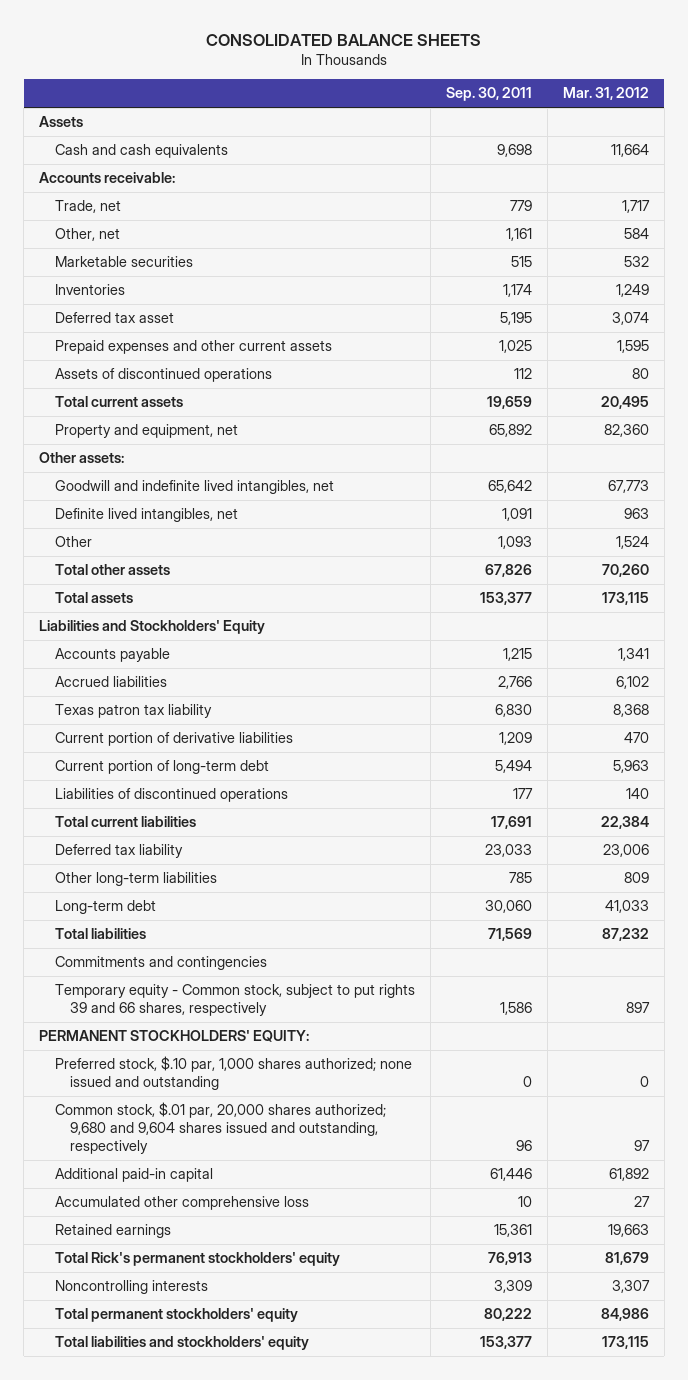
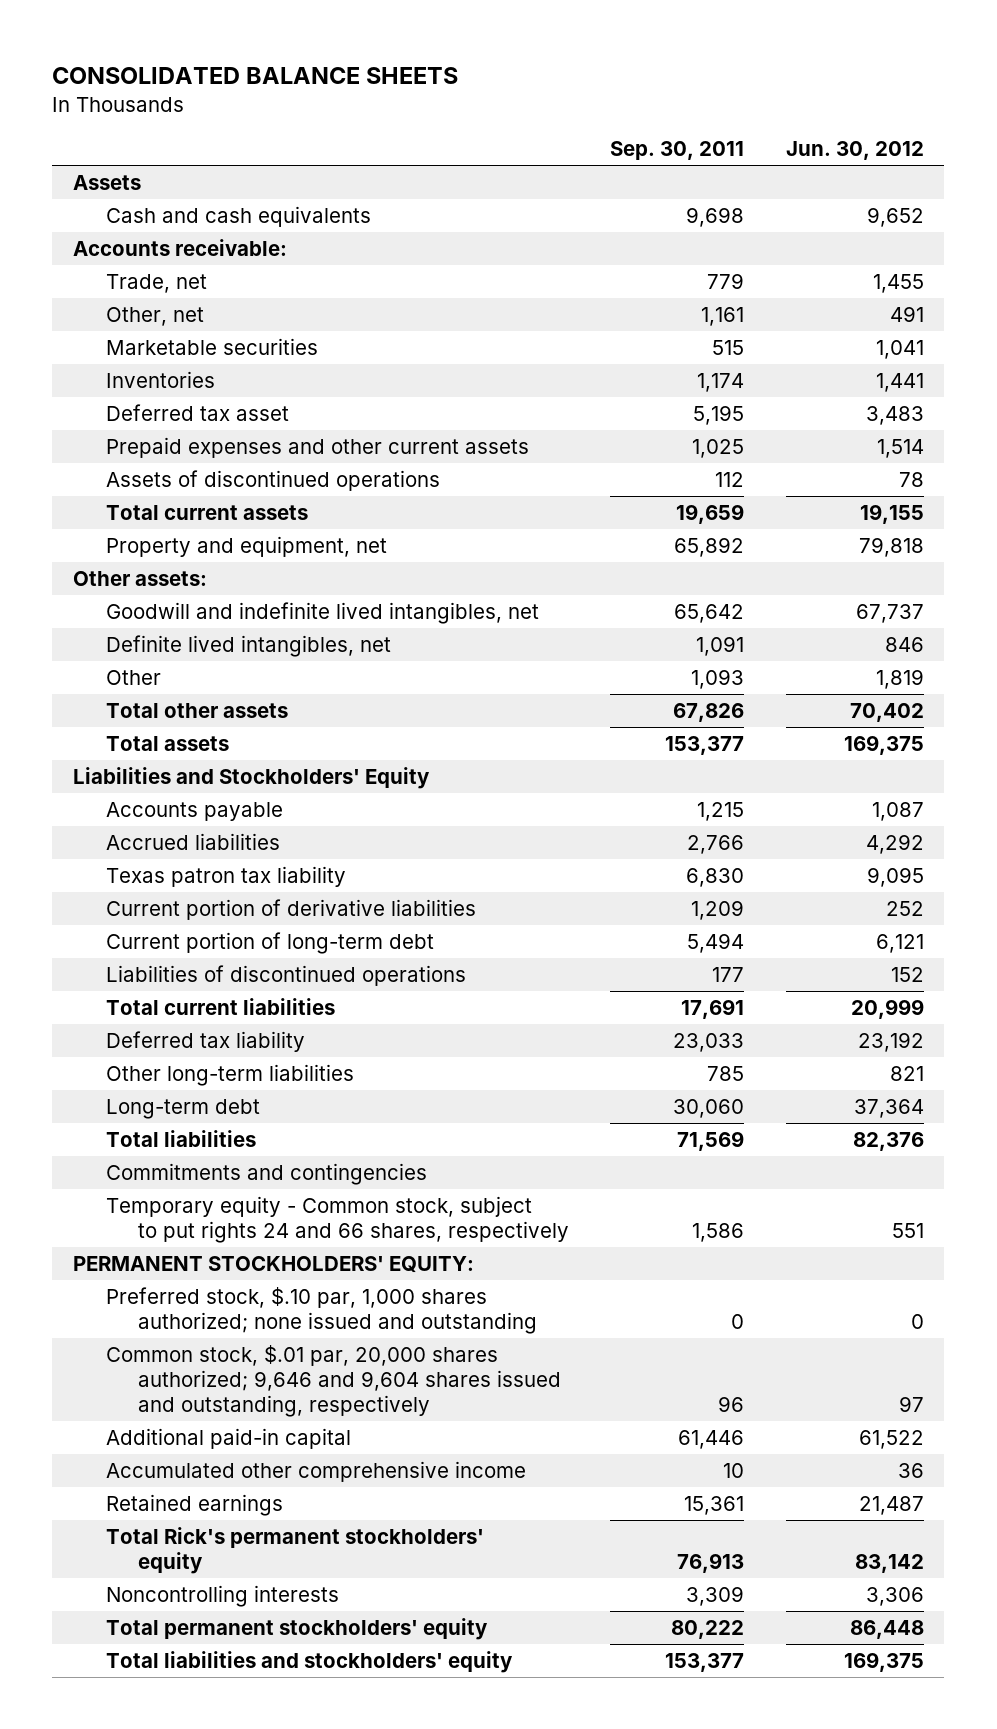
- | Sep. 30, 2011 | Mar. 31, 2012
+ | Sep. 30, 2011 | Jun. 30, 2012
- Temporary equity - Common stock, subject to put rights 39 and 66 shares, respectively | 1,586 | 897
+ Temporary equity - Common stock, subject to put rights 24 and 66 shares, respectively | 1,586 | 551
- Common stock, $.01 par, 20,000 shares authorized; 9,680 and 9,604 shares issued and outstanding, respectively | 96 | 97
+ Common stock, $.01 par, 20,000 shares authorized; 9,646 and 9,604 shares issued and outstanding, respectively | 96 | 97
- Accumulated other comprehensive loss | 10 | 27
+ Accumulated other comprehensive income | 10 | 36

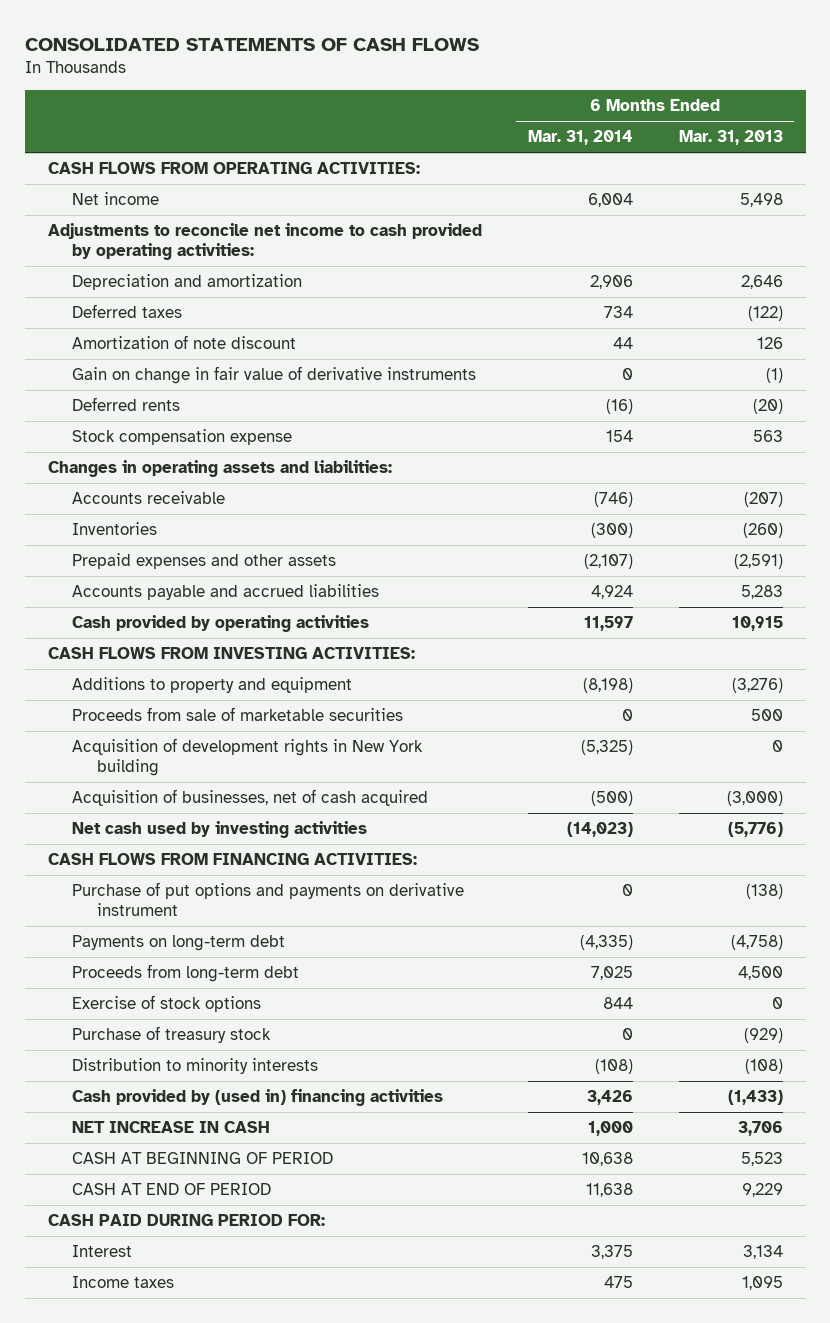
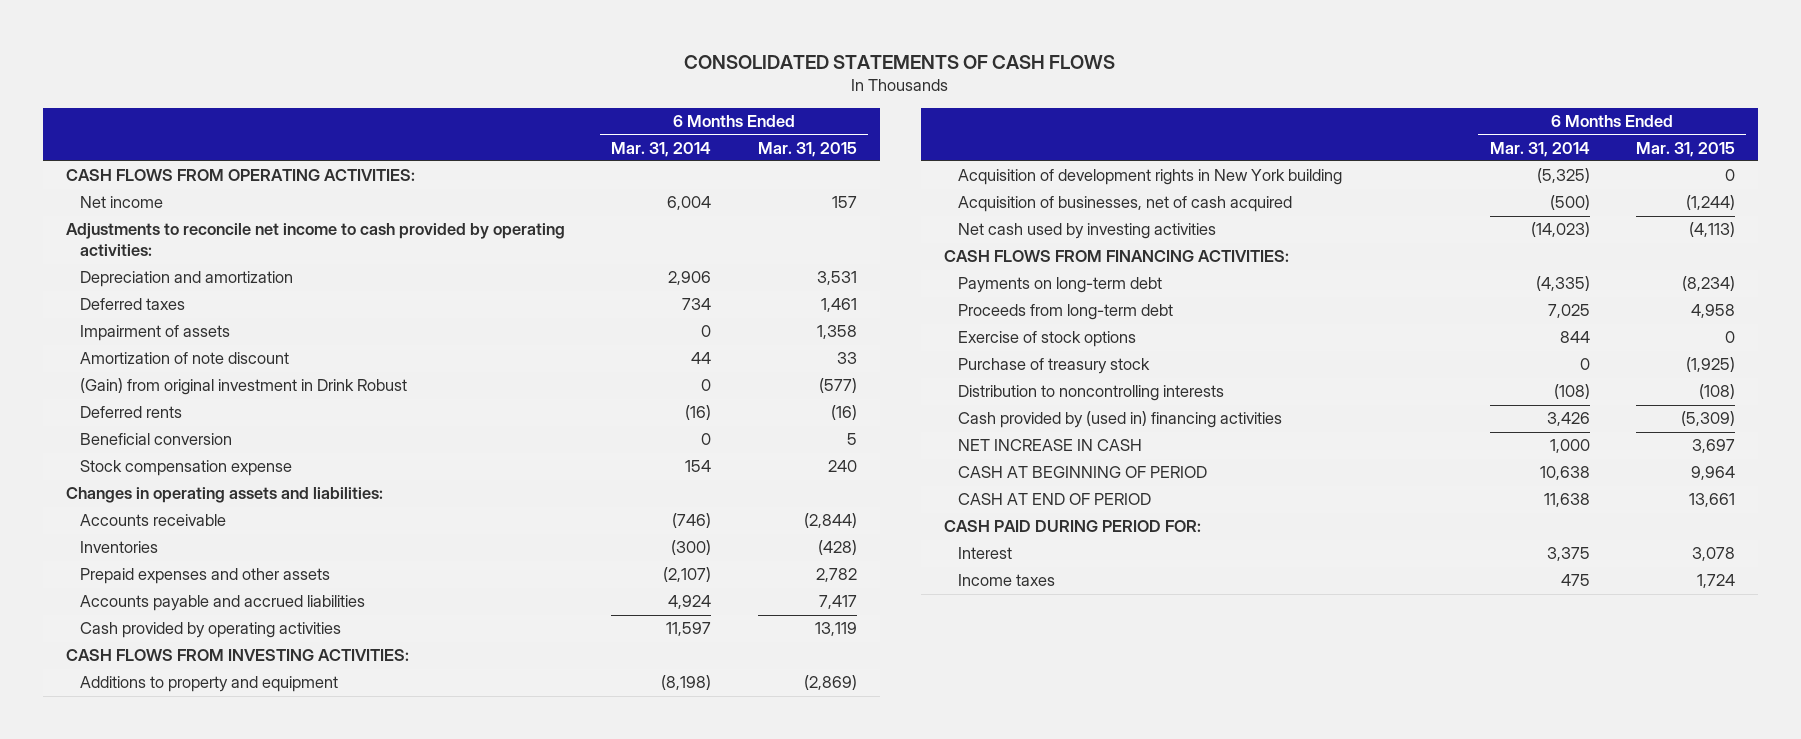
- | 6 Months Ended Mar. 31, 2014 | 6 Months Ended Mar. 31, 2013
+ | 6 Months Ended Mar. 31, 2014 | 6 Months Ended Mar. 31, 2015
+ Impairment of assets | 0 | 1,358
- Gain on change in fair value of derivative instruments | 0 | (1)
+ (Gain) from original investment in Drink Robust | 0 | (577)
+ Beneficial conversion | 0 | 5
- Proceeds from sale of marketable securities | 0 | 500
- Purchase of put options and payments on derivative instrument | 0 | (138)
- Distribution to minority interests | (108) | (108)
+ Distribution to noncontrolling interests | (108) | (108)

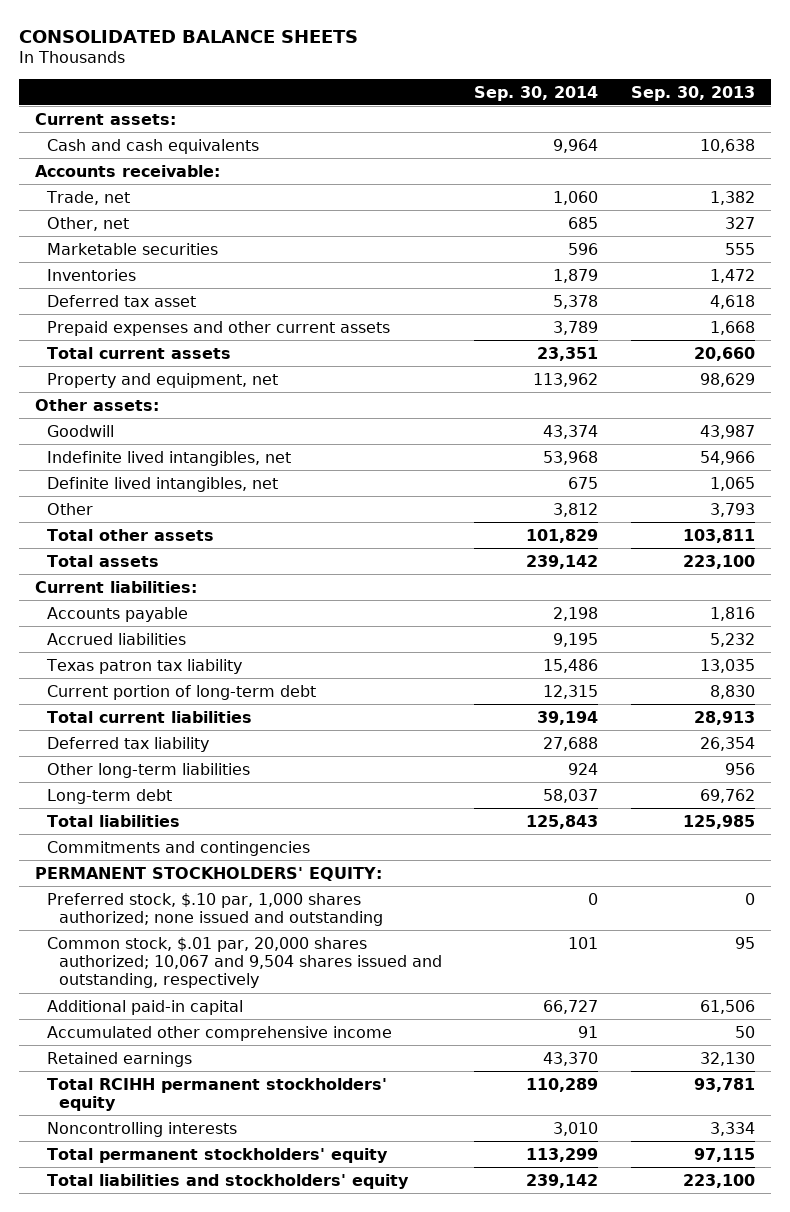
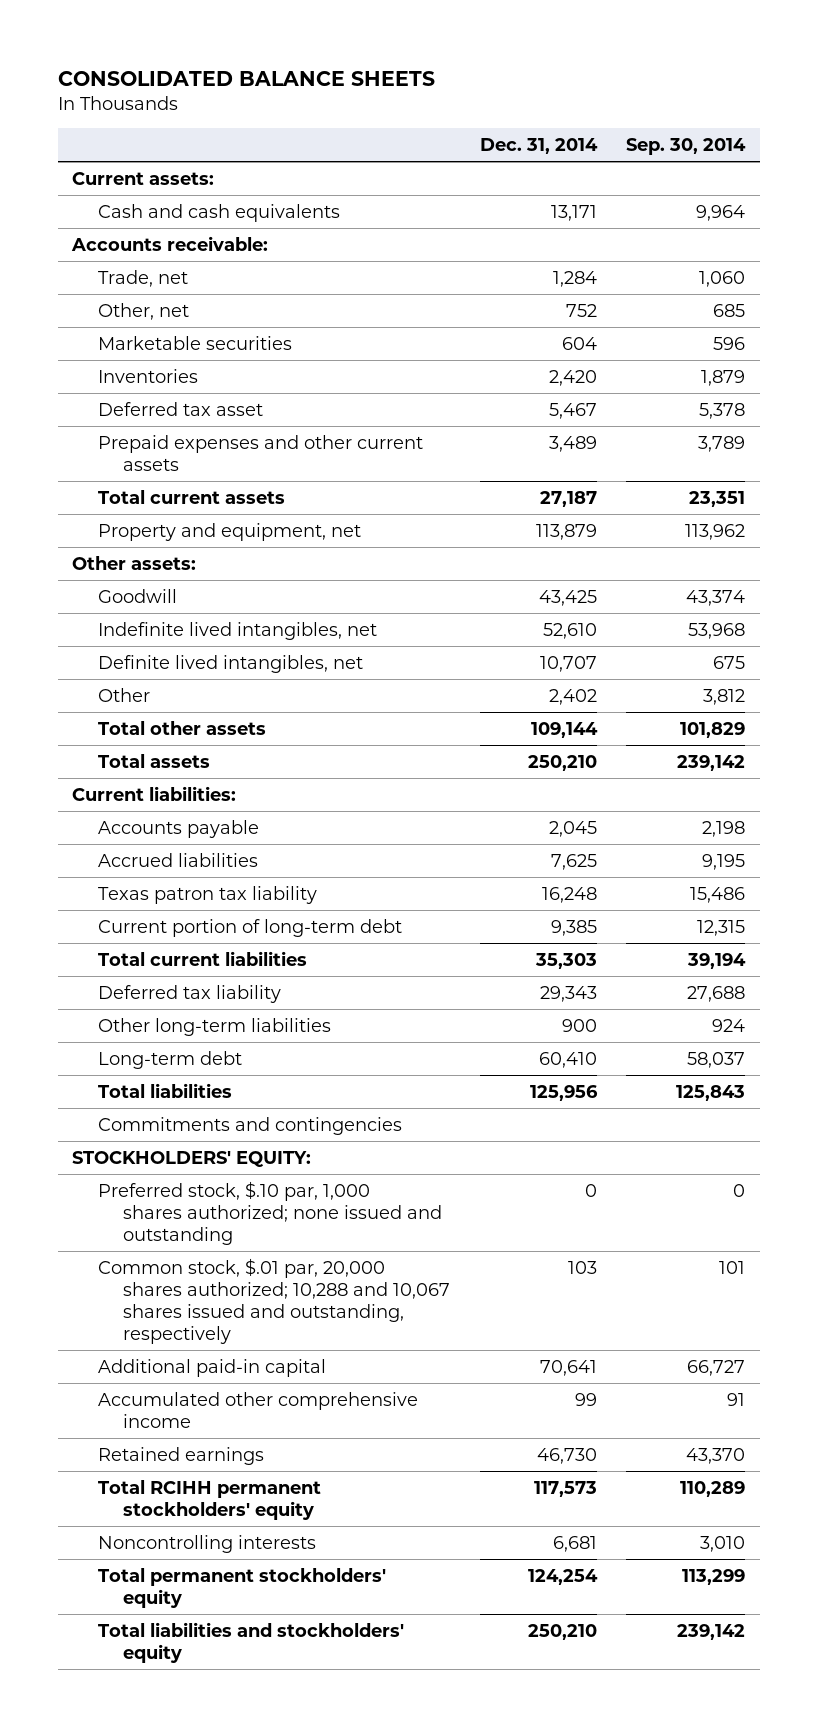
- | Sep. 30, 2014 | Sep. 30, 2013
+ | Dec. 31, 2014 | Sep. 30, 2014
- PERMANENT STOCKHOLDERS' EQUITY:
+ STOCKHOLDERS' EQUITY:
- Common stock, $.01 par, 20,000 shares authorized; 10,067 and 9,504 shares issued and outstanding, respectively | 101 | 95
+ Common stock, $.01 par, 20,000 shares authorized; 10,288 and 10,067 shares issued and outstanding, respectively | 103 | 101

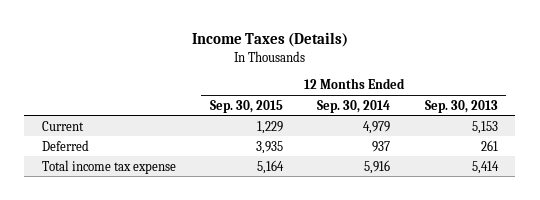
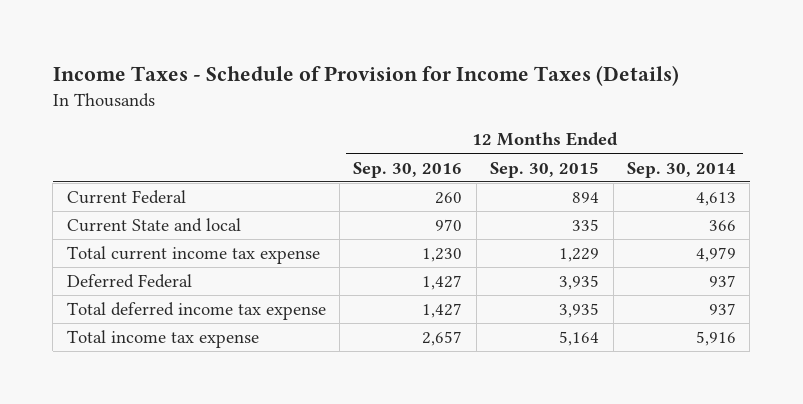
- Income Taxes (Details)
+ Income Taxes - Schedule of Provision for Income Taxes (Details)
- | 12 Months Ended Sep. 30, 2015 | 12 Months Ended Sep. 30, 2014 | 12 Months Ended Sep. 30, 2013
+ | 12 Months Ended Sep. 30, 2016 | 12 Months Ended Sep. 30, 2015 | 12 Months Ended Sep. 30, 2014
- Current | 1,229 | 4,979 | 5,153
- Deferred | 3,935 | 937 | 261
+ Current Federal | 260 | 894 | 4,613
+ Current State and local | 970 | 335 | 366
+ Total current income tax expense | 1,230 | 1,229 | 4,979
+ Deferred Federal | 1,427 | 3,935 | 937
+ Total deferred income tax expense | 1,427 | 3,935 | 937

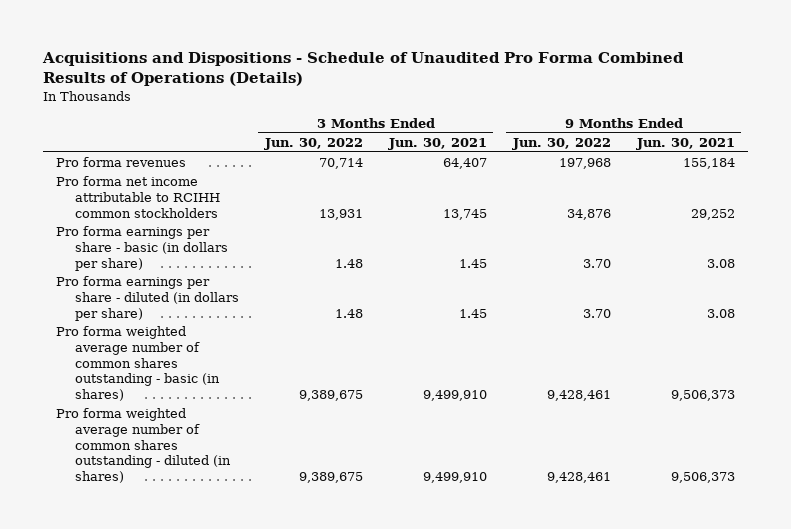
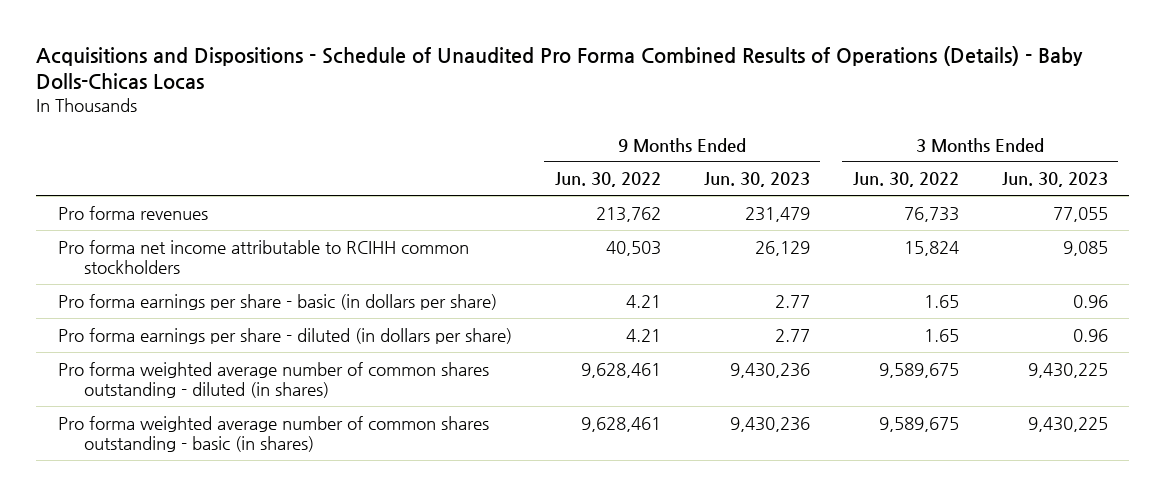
- Acquisitions and Dispositions - Schedule of Unaudited Pro Forma Combined Results of Operations (Details)
+ Acquisitions and Dispositions - Schedule of Unaudited Pro Forma Combined Results of Operations (Details) - Baby Dolls-Chicas Locas
- | 3 Months Ended Jun. 30, 2022 | 3 Months Ended Jun. 30, 2021 | 9 Months Ended Jun. 30, 2022 | 9 Months Ended Jun. 30, 2021
+ | 9 Months Ended Jun. 30, 2022 | 9 Months Ended Jun. 30, 2023 | 3 Months Ended Jun. 30, 2022 | 3 Months Ended Jun. 30, 2023
- Pro forma revenues | 70,714 | 64,407 | 197,968 | 155,184
- Pro forma net income attributable to RCIHH common stockholders | 13,931 | 13,745 | 34,876 | 29,252
- Pro forma earnings per share - basic (in dollars per share) | 1.48 | 1.45 | 3.70 | 3.08
- Pro forma earnings per share - diluted (in dollars per share) | 1.48 | 1.45 | 3.70 | 3.08
- Pro forma weighted average number of common shares outstanding - basic (in shares) | 9,389,675 | 9,499,910 | 9,428,461 | 9,506,373
- Pro forma weighted average number of common shares outstanding - diluted (in shares) | 9,389,675 | 9,499,910 | 9,428,461 | 9,506,373
+ Pro forma revenues | 213,762 | 231,479 | 76,733 | 77,055
+ Pro forma net income attributable to RCIHH common stockholders | 40,503 | 26,129 | 15,824 | 9,085
+ Pro forma earnings per share - basic (in dollars per share) | 4.21 | 2.77 | 1.65 | 0.96
+ Pro forma earnings per share - diluted (in dollars per share) | 4.21 | 2.77 | 1.65 | 0.96
+ Pro forma weighted average number of common shares outstanding - diluted (in shares) | 9,628,461 | 9,430,236 | 9,589,675 | 9,430,225
+ Pro forma weighted average number of common shares outstanding - basic (in shares) | 9,628,461 | 9,430,236 | 9,589,675 | 9,430,225

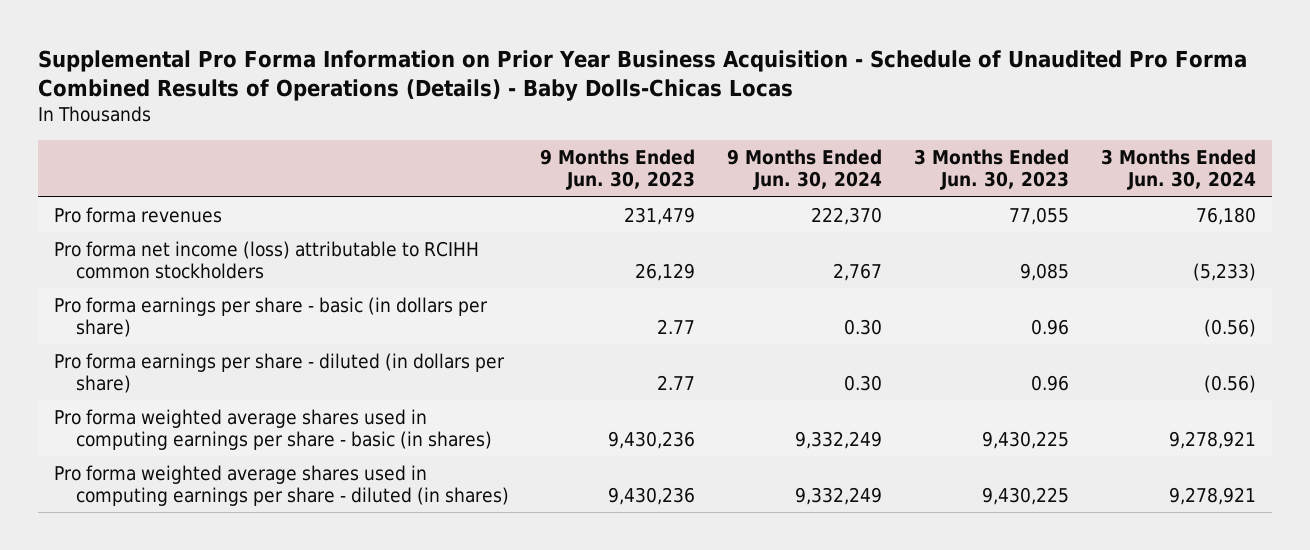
- Acquisitions and Dispositions - Schedule of Unaudited Pro Forma Combined Results of Operations (Details) - Baby Dolls-Chicas Locas
+ Supplemental Pro Forma Information on Prior Year Business Acquisition - Schedule of Unaudited Pro Forma Combined Results of Operations (Details) - Baby Dolls-Chicas Locas
- | 9 Months Ended Jun. 30, 2022 | 9 Months Ended Jun. 30, 2023 | 3 Months Ended Jun. 30, 2022 | 3 Months Ended Jun. 30, 2023
+ | 9 Months Ended Jun. 30, 2023 | 9 Months Ended Jun. 30, 2024 | 3 Months Ended Jun. 30, 2023 | 3 Months Ended Jun. 30, 2024
- Pro forma net income attributable to RCIHH common stockholders | 40,503 | 26,129 | 15,824 | 9,085
+ Pro forma net income (loss) attributable to RCIHH common stockholders | 26,129 | 2,767 | 9,085 | (5,233)
- Pro forma weighted average number of common shares outstanding - diluted (in shares) | 9,628,461 | 9,430,236 | 9,589,675 | 9,430,225
- Pro forma weighted average number of common shares outstanding - basic (in shares) | 9,628,461 | 9,430,236 | 9,589,675 | 9,430,225
+ Pro forma weighted average shares used in computing earnings per share - basic (in shares) | 9,430,236 | 9,332,249 | 9,430,225 | 9,278,921
+ Pro forma weighted average shares used in computing earnings per share - diluted (in shares) | 9,430,236 | 9,332,249 | 9,430,225 | 9,278,921

